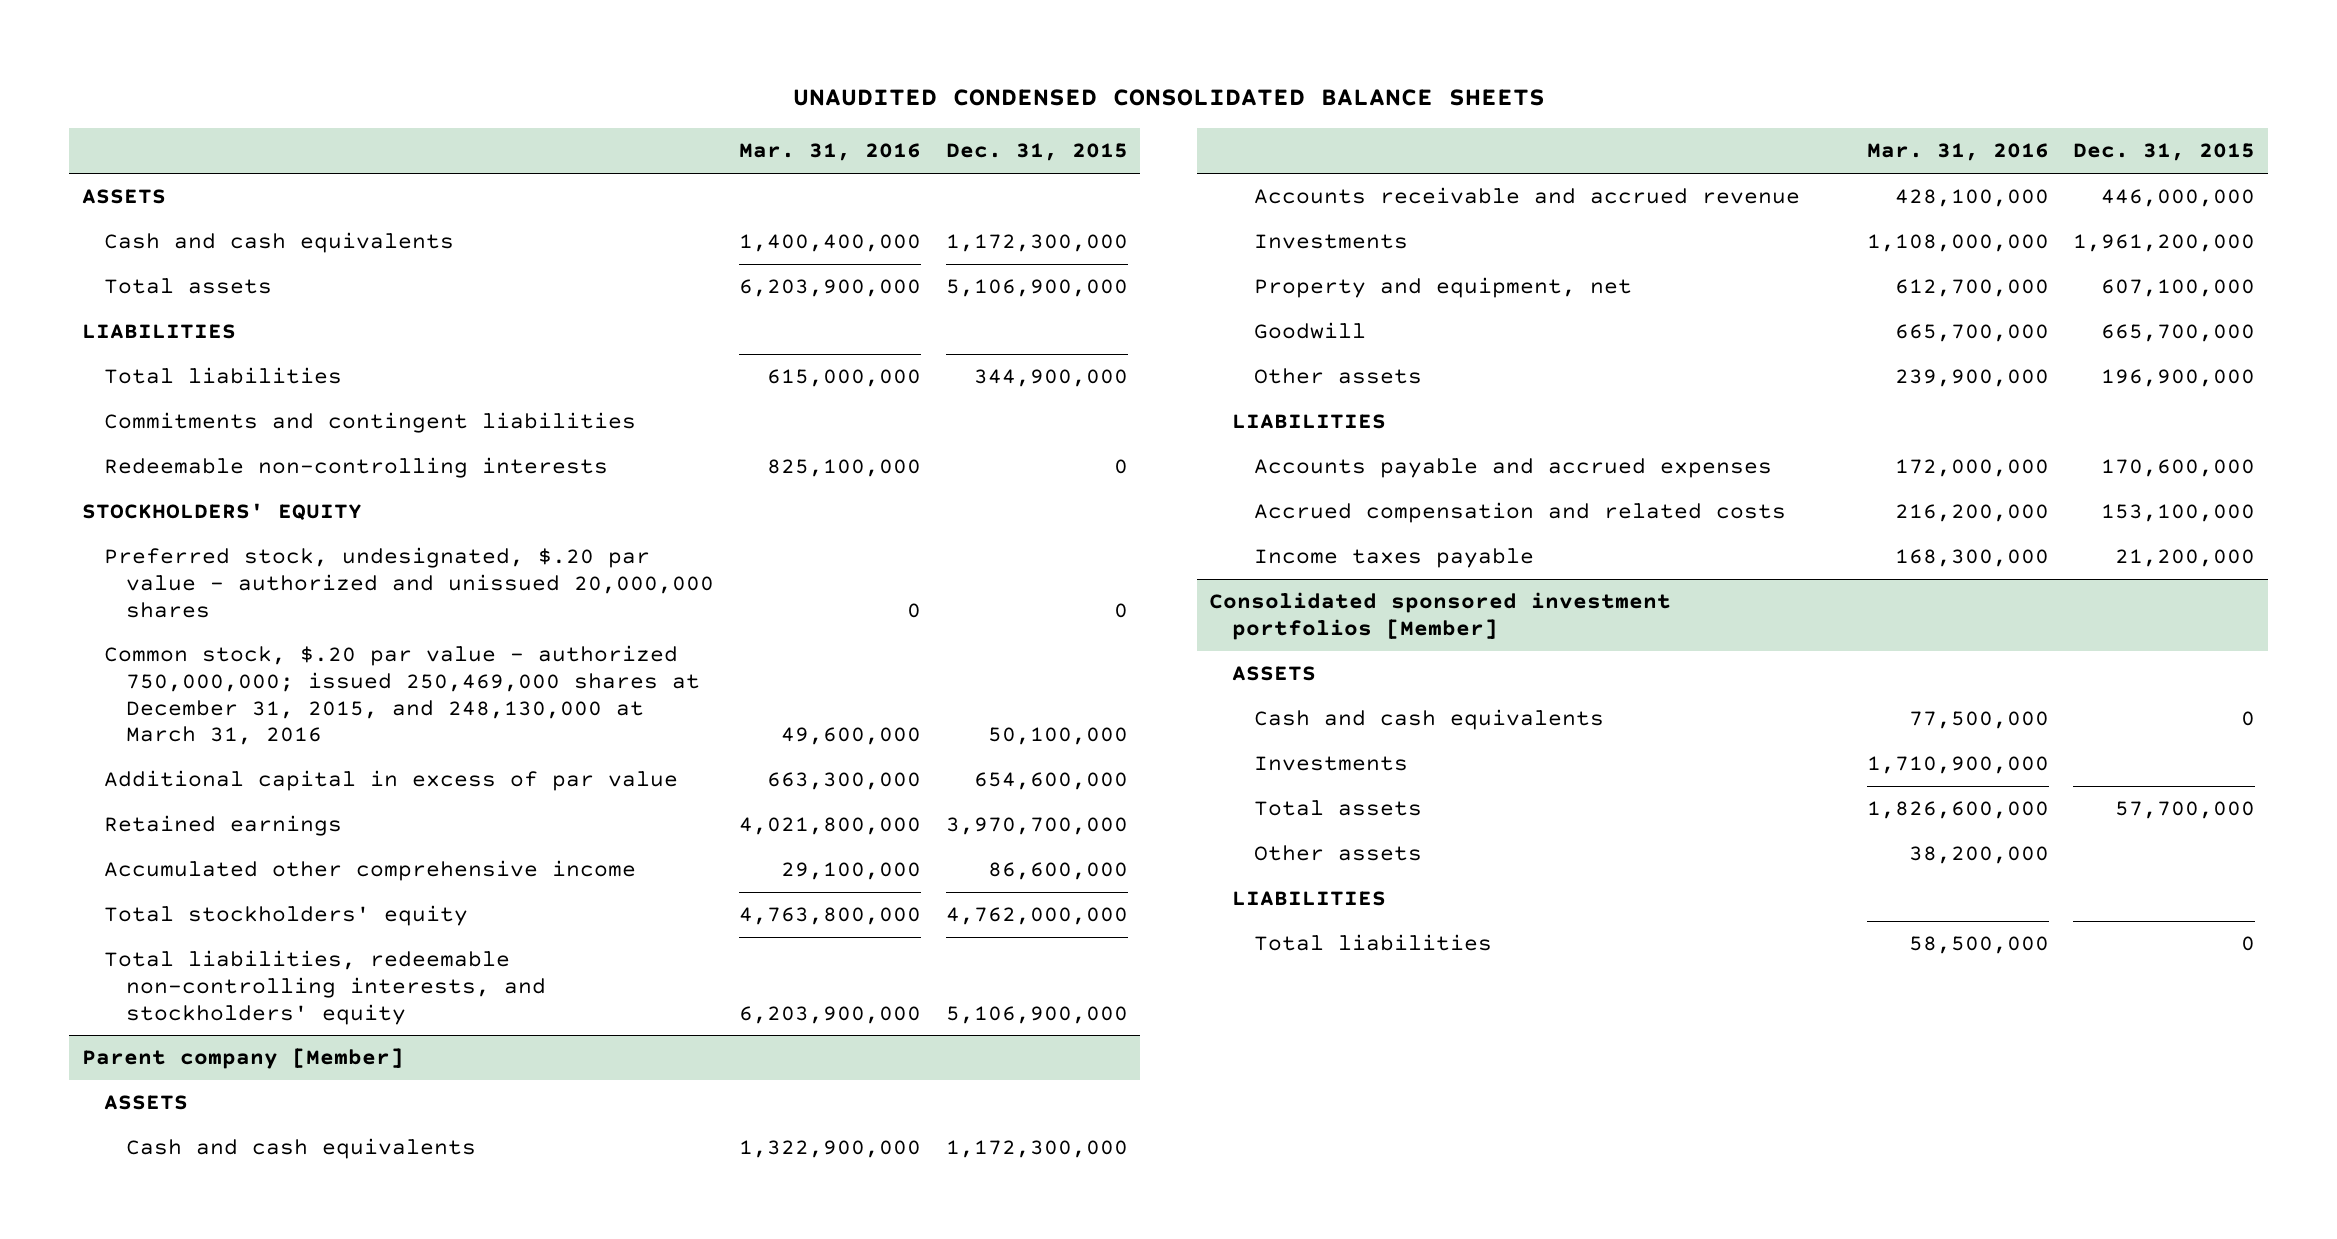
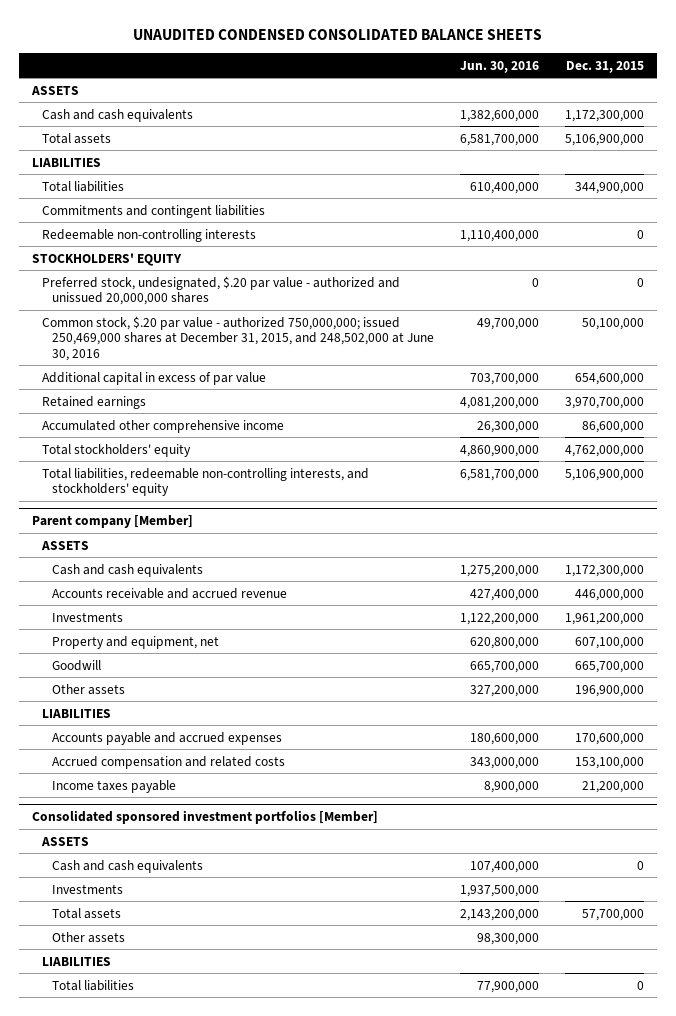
- | Mar. 31, 2016 | Dec. 31, 2015
+ | Jun. 30, 2016 | Dec. 31, 2015
- Common stock, $.20 par value - authorized 750,000,000; issued 250,469,000 shares at December 31, 2015, and 248,130,000 at March 31, 2016 | 49,600,000 | 50,100,000
+ Common stock, $.20 par value - authorized 750,000,000; issued 250,469,000 shares at December 31, 2015, and 248,502,000 at June 30, 2016 | 49,700,000 | 50,100,000

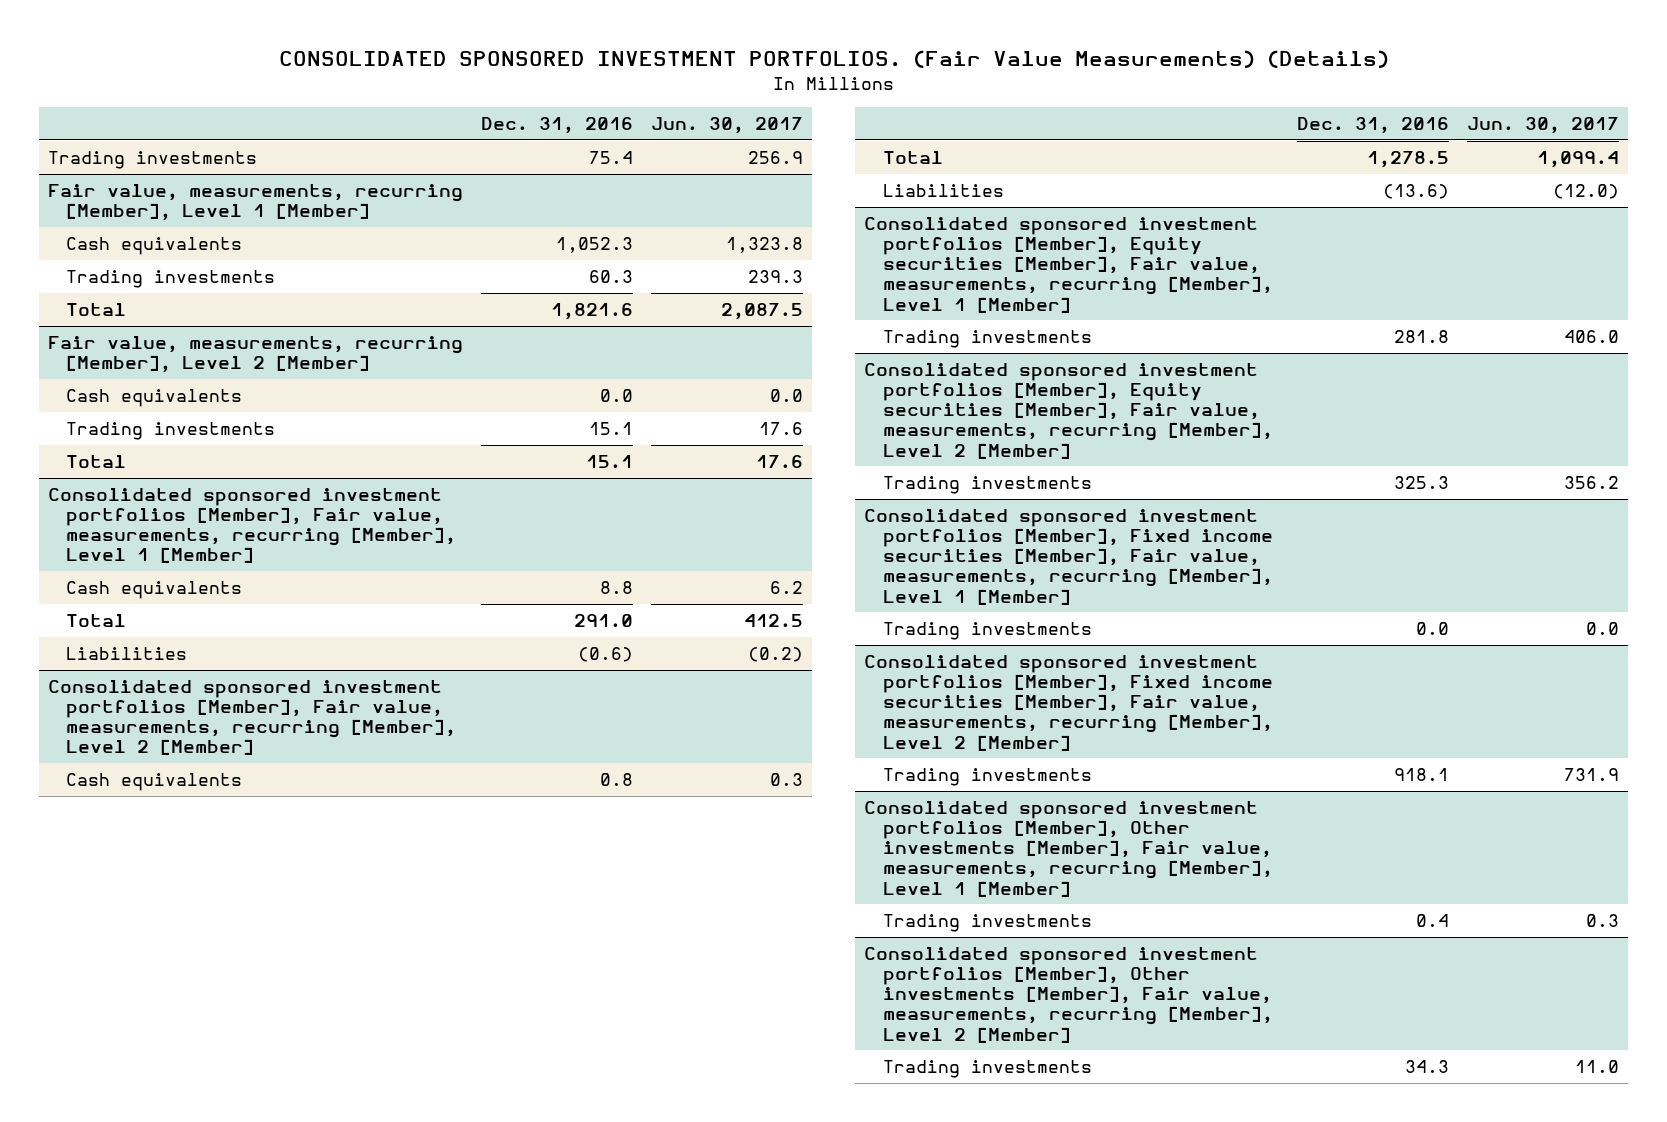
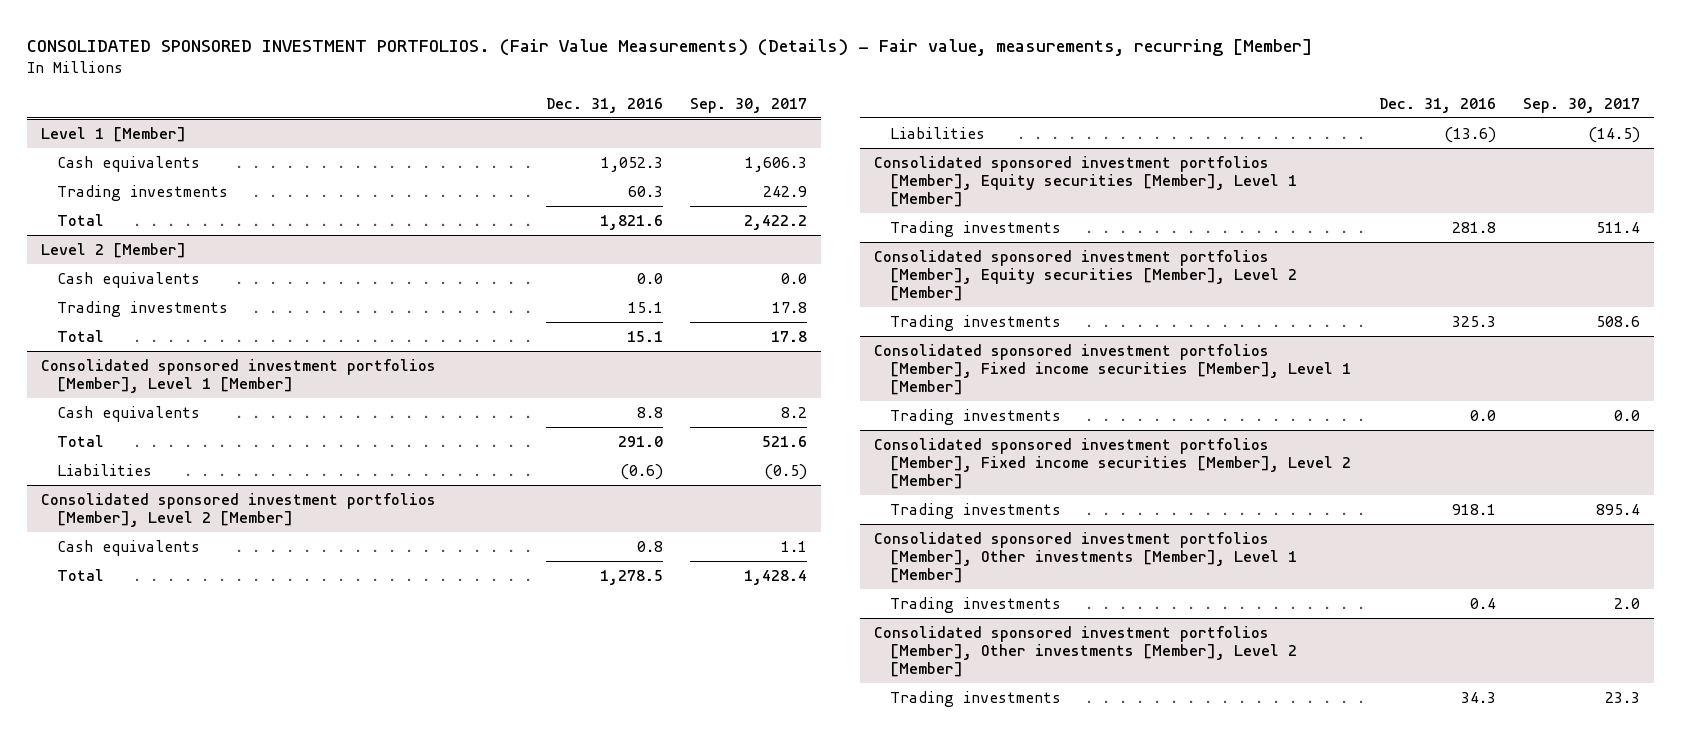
- CONSOLIDATED SPONSORED INVESTMENT PORTFOLIOS. (Fair Value Measurements) (Details)
+ CONSOLIDATED SPONSORED INVESTMENT PORTFOLIOS. (Fair Value Measurements) (Details) - Fair value, measurements, recurring [Member]
- | Dec. 31, 2016 | Jun. 30, 2017
+ | Dec. 31, 2016 | Sep. 30, 2017
- Trading investments | 75.4 | 256.9
- Fair value, measurements, recurring [Member], Level 1 [Member]
+ Level 1 [Member]
- Fair value, measurements, recurring [Member], Level 2 [Member]
+ Level 2 [Member]
- Consolidated sponsored investment portfolios [Member], Fair value, measurements, recurring [Member], Level 1 [Member]
+ Consolidated sponsored investment portfolios [Member], Level 1 [Member]
- Consolidated sponsored investment portfolios [Member], Fair value, measurements, recurring [Member], Level 2 [Member]
+ Consolidated sponsored investment portfolios [Member], Level 2 [Member]
- Consolidated sponsored investment portfolios [Member], Equity securities [Member], Fair value, measurements, recurring [Member], Level 1 [Member]
+ Consolidated sponsored investment portfolios [Member], Equity securities [Member], Level 1 [Member]
- Consolidated sponsored investment portfolios [Member], Equity securities [Member], Fair value, measurements, recurring [Member], Level 2 [Member]
+ Consolidated sponsored investment portfolios [Member], Equity securities [Member], Level 2 [Member]
- Consolidated sponsored investment portfolios [Member], Fixed income securities [Member], Fair value, measurements, recurring [Member], Level 1 [Member]
+ Consolidated sponsored investment portfolios [Member], Fixed income securities [Member], Level 1 [Member]
- Consolidated sponsored investment portfolios [Member], Fixed income securities [Member], Fair value, measurements, recurring [Member], Level 2 [Member]
+ Consolidated sponsored investment portfolios [Member], Fixed income securities [Member], Level 2 [Member]
- Consolidated sponsored investment portfolios [Member], Other investments [Member], Fair value, measurements, recurring [Member], Level 1 [Member]
+ Consolidated sponsored investment portfolios [Member], Other investments [Member], Level 1 [Member]
- Consolidated sponsored investment portfolios [Member], Other investments [Member], Fair value, measurements, recurring [Member], Level 2 [Member]
+ Consolidated sponsored investment portfolios [Member], Other investments [Member], Level 2 [Member]

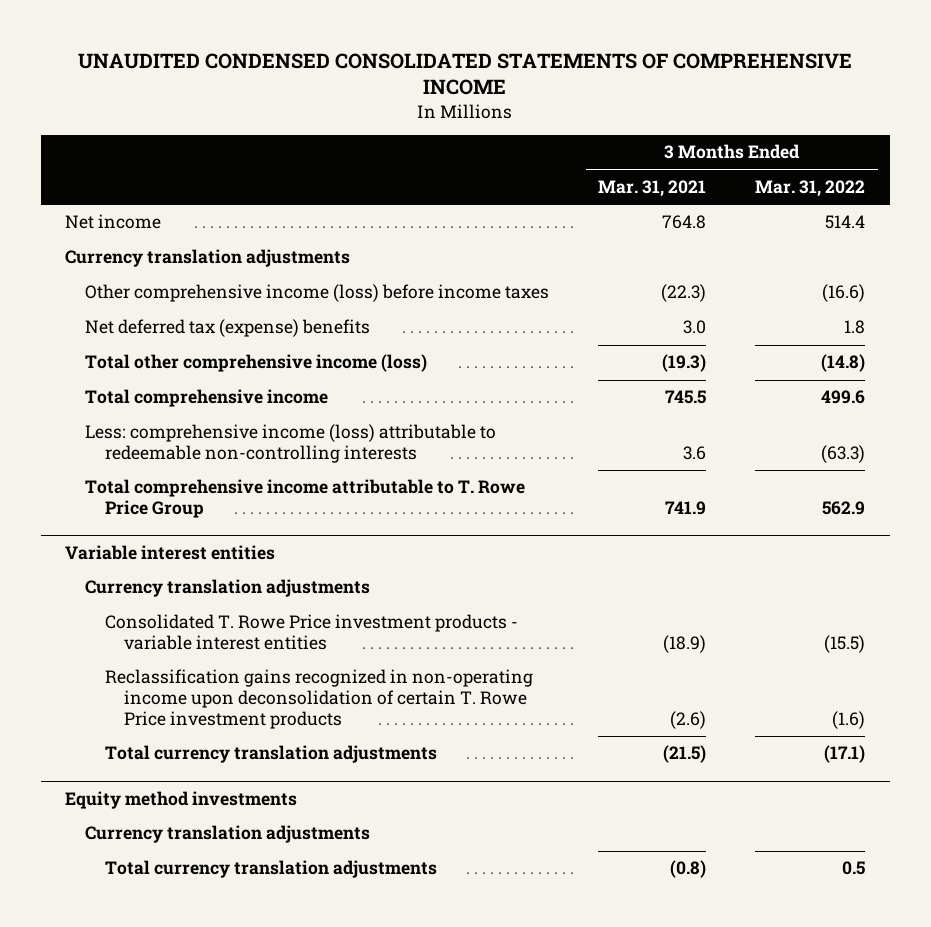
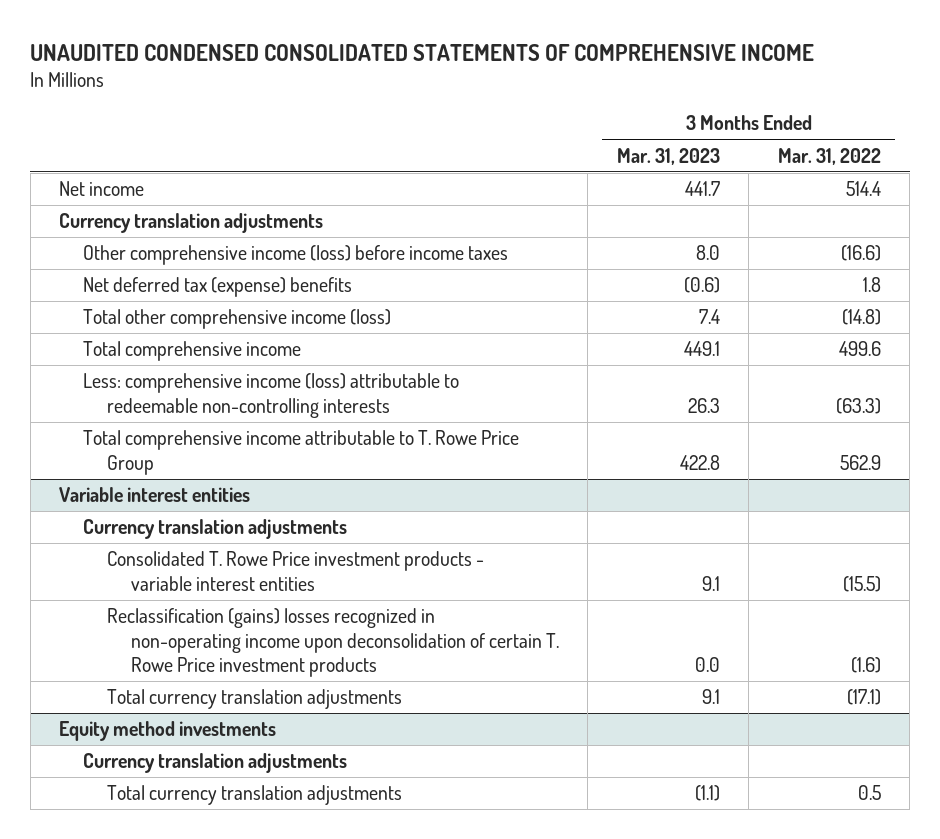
- | 3 Months Ended Mar. 31, 2021 | 3 Months Ended Mar. 31, 2022
+ | 3 Months Ended Mar. 31, 2023 | 3 Months Ended Mar. 31, 2022
@ Variable interest entities
- Reclassification gains recognized in non-operating income upon deconsolidation of certain T. Rowe Price investment products | (2.6) | (1.6)
+ Reclassification (gains) losses recognized in non-operating income upon deconsolidation of certain T. Rowe Price investment products | 0.0 | (1.6)

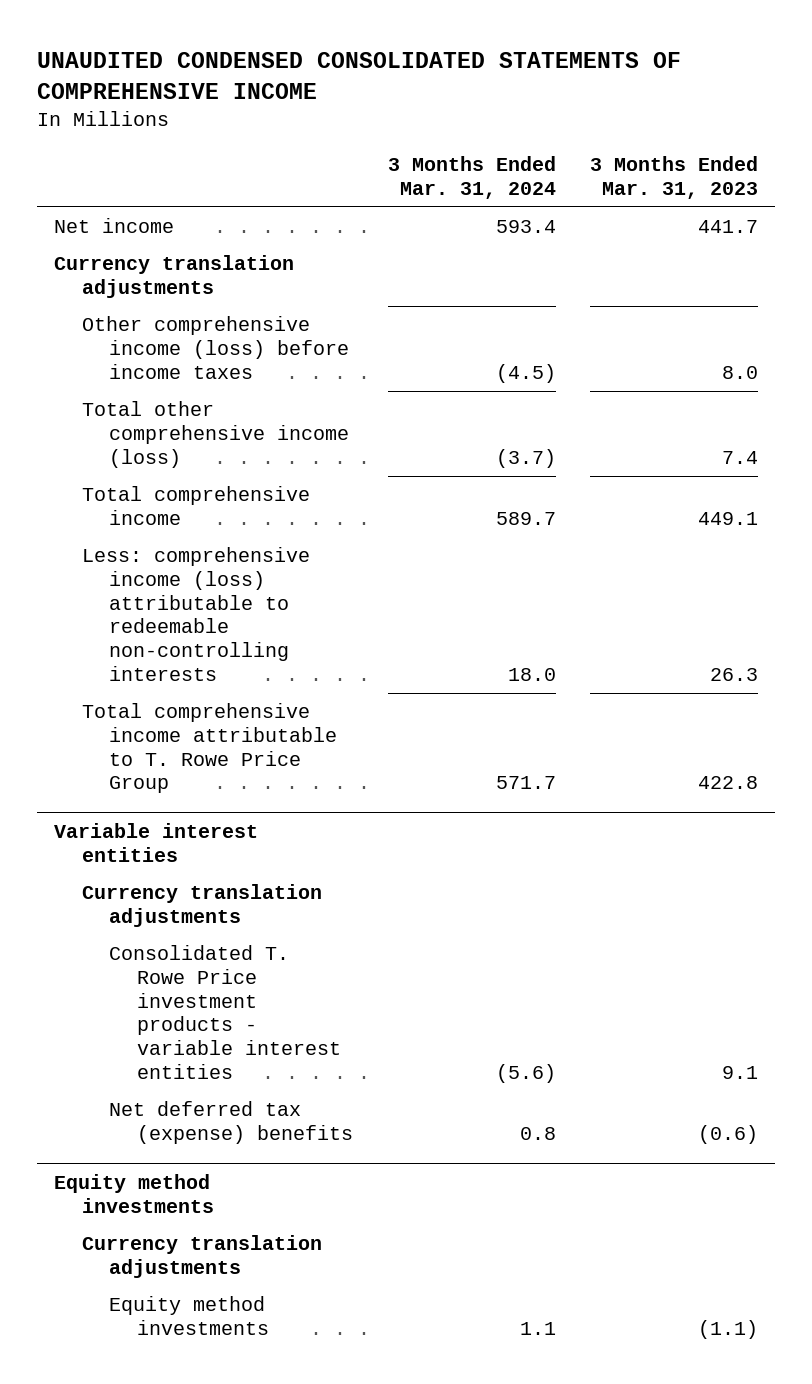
- | 3 Months Ended Mar. 31, 2023 | 3 Months Ended Mar. 31, 2022
+ | 3 Months Ended Mar. 31, 2024 | 3 Months Ended Mar. 31, 2023
- Net deferred tax (expense) benefits | (0.6) | 1.8
@ Variable interest entities
- Reclassification (gains) losses recognized in non-operating income upon deconsolidation of certain T. Rowe Price investment products | 0.0 | (1.6)
- Total currency translation adjustments | 9.1 | (17.1)
+ Net deferred tax (expense) benefits | 0.8 | (0.6)
@ Equity method investments
- Total currency translation adjustments | (1.1) | 0.5
+ Equity method investments | 1.1 | (1.1)

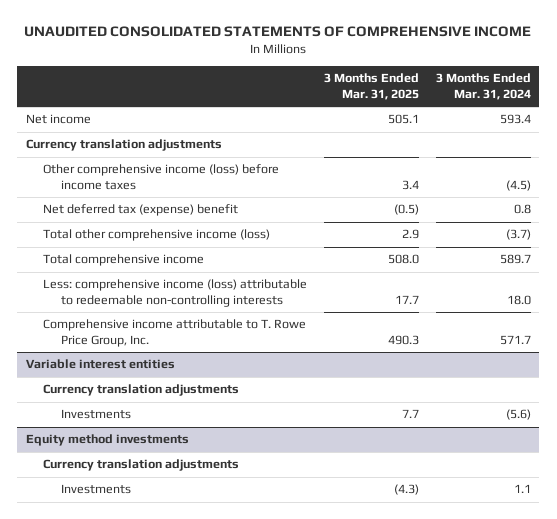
- UNAUDITED CONDENSED CONSOLIDATED STATEMENTS OF COMPREHENSIVE INCOME
+ UNAUDITED CONSOLIDATED STATEMENTS OF COMPREHENSIVE INCOME
- | 3 Months Ended Mar. 31, 2024 | 3 Months Ended Mar. 31, 2023
+ | 3 Months Ended Mar. 31, 2025 | 3 Months Ended Mar. 31, 2024
+ Net deferred tax (expense) benefit | (0.5) | 0.8
- Total comprehensive income attributable to T. Rowe Price Group | 571.7 | 422.8
+ Comprehensive income attributable to T. Rowe Price Group, Inc. | 490.3 | 571.7
@ Variable interest entities
- Consolidated T. Rowe Price investment products - variable interest entities | (5.6) | 9.1
- Net deferred tax (expense) benefits | 0.8 | (0.6)
+ Investments | 7.7 | (5.6)
@ Equity method investments
- Equity method investments | 1.1 | (1.1)
+ Investments | (4.3) | 1.1

